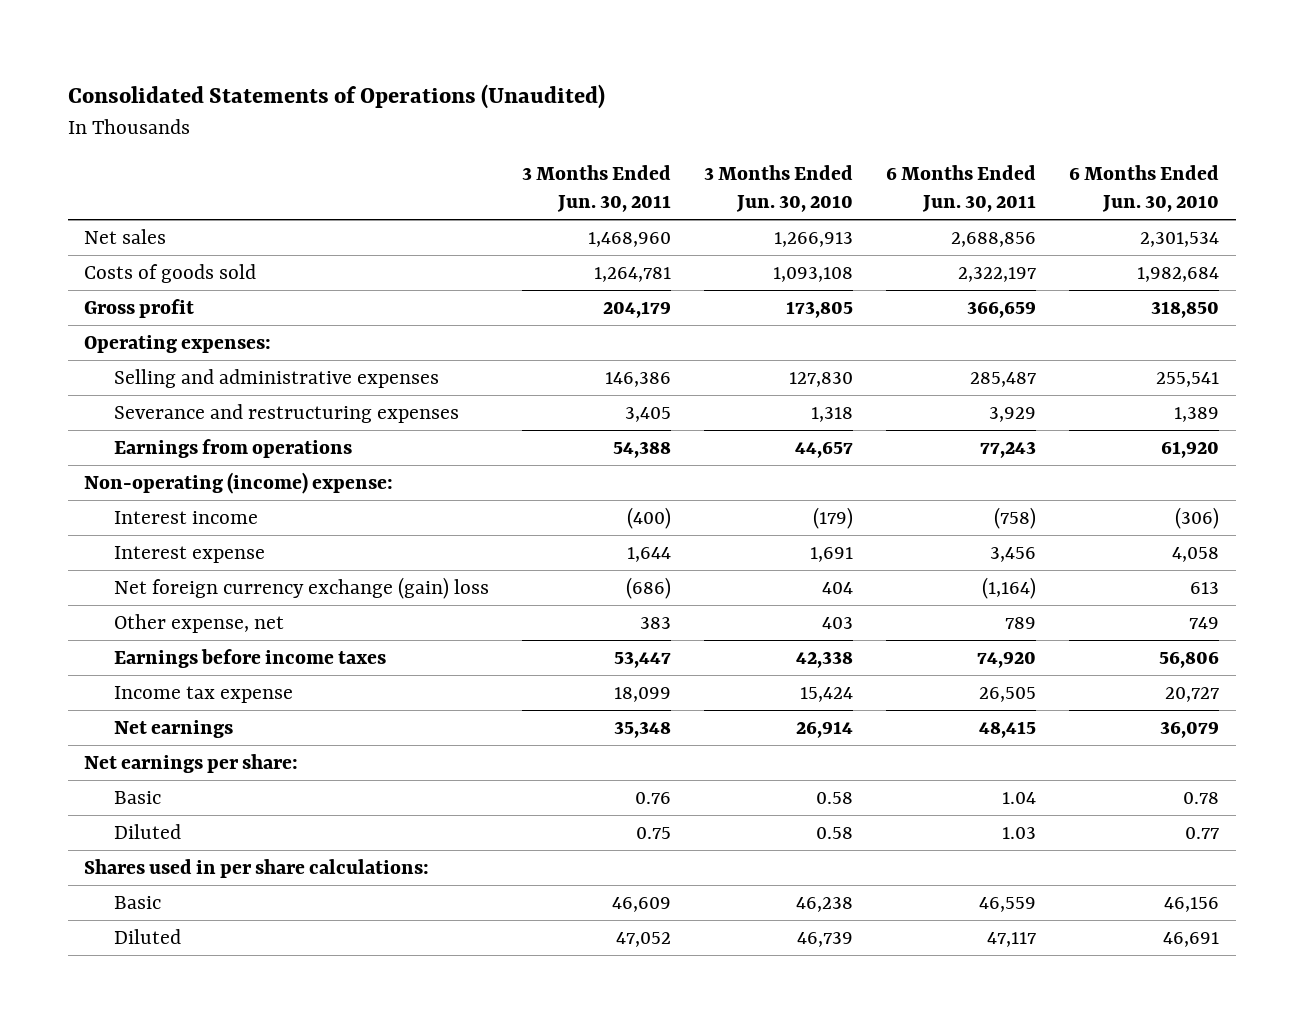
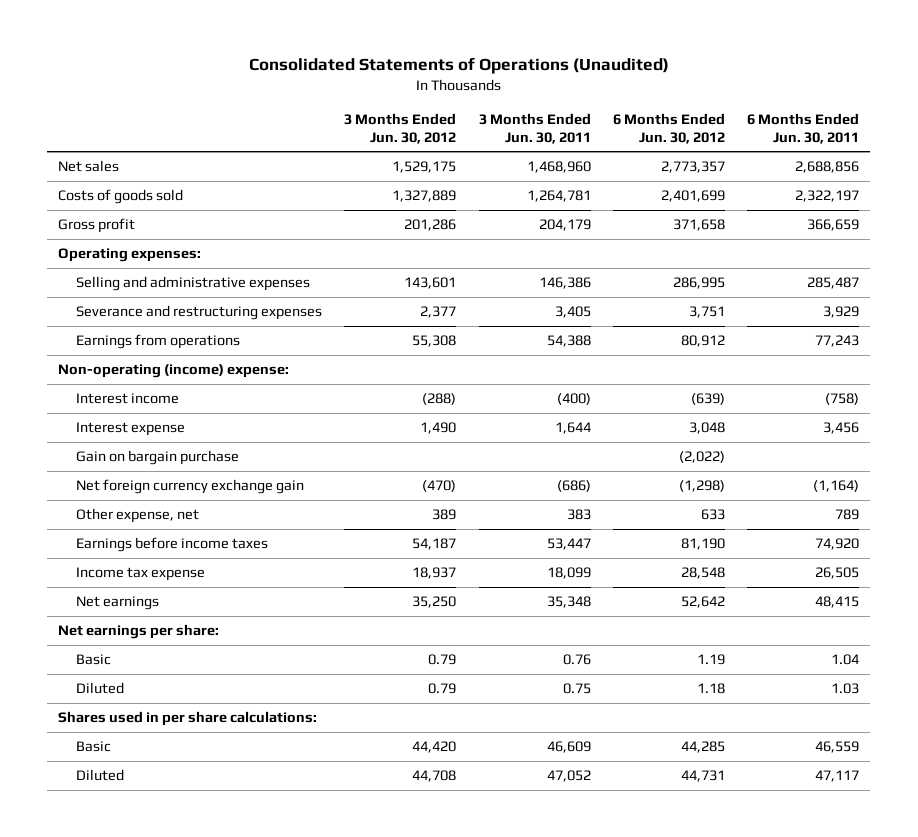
- | 3 Months Ended Jun. 30, 2011 | 3 Months Ended Jun. 30, 2010 | 6 Months Ended Jun. 30, 2011 | 6 Months Ended Jun. 30, 2010
+ | 3 Months Ended Jun. 30, 2012 | 3 Months Ended Jun. 30, 2011 | 6 Months Ended Jun. 30, 2012 | 6 Months Ended Jun. 30, 2011
- Net foreign currency exchange (gain) loss | (686) | 404 | (1,164) | 613
+ Gain on bargain purchase | | | (2,022) |
+ Net foreign currency exchange gain | (470) | (686) | (1,298) | (1,164)

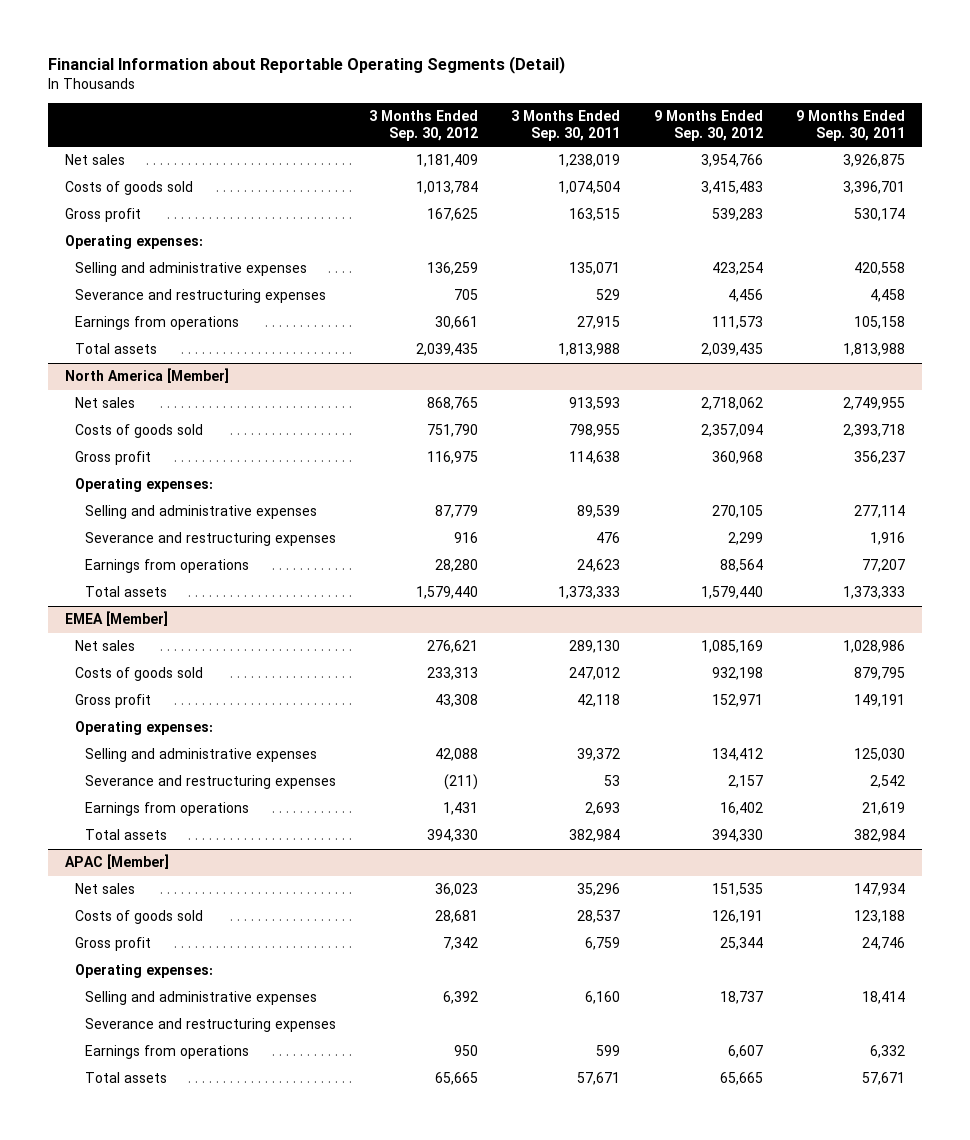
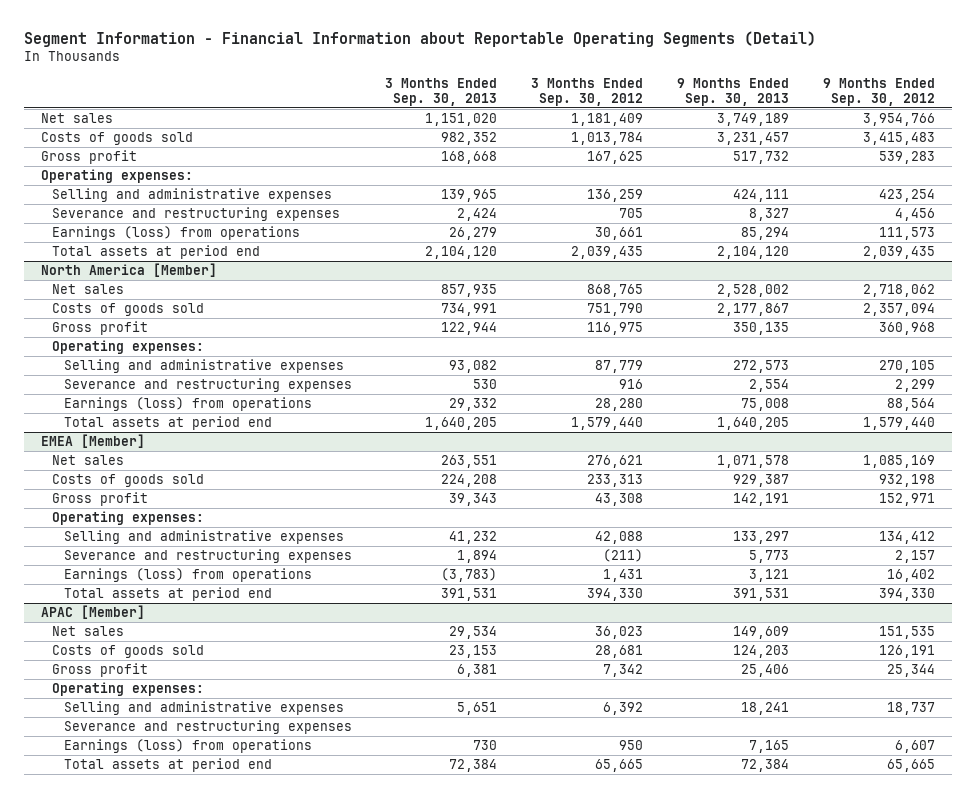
- Financial Information about Reportable Operating Segments (Detail)
+ Segment Information - Financial Information about Reportable Operating Segments (Detail)
- | 3 Months Ended Sep. 30, 2012 | 3 Months Ended Sep. 30, 2011 | 9 Months Ended Sep. 30, 2012 | 9 Months Ended Sep. 30, 2011
+ | 3 Months Ended Sep. 30, 2013 | 3 Months Ended Sep. 30, 2012 | 9 Months Ended Sep. 30, 2013 | 9 Months Ended Sep. 30, 2012
- Earnings from operations | 30,661 | 27,915 | 111,573 | 105,158
- Total assets | 2,039,435 | 1,813,988 | 2,039,435 | 1,813,988
+ Earnings (loss) from operations | 26,279 | 30,661 | 85,294 | 111,573
+ Total assets at period end | 2,104,120 | 2,039,435 | 2,104,120 | 2,039,435
@ North America [Member]
- Earnings from operations | 28,280 | 24,623 | 88,564 | 77,207
- Total assets | 1,579,440 | 1,373,333 | 1,579,440 | 1,373,333
+ Earnings (loss) from operations | 29,332 | 28,280 | 75,008 | 88,564
+ Total assets at period end | 1,640,205 | 1,579,440 | 1,640,205 | 1,579,440
@ EMEA [Member]
- Earnings from operations | 1,431 | 2,693 | 16,402 | 21,619
- Total assets | 394,330 | 382,984 | 394,330 | 382,984
+ Earnings (loss) from operations | (3,783) | 1,431 | 3,121 | 16,402
+ Total assets at period end | 391,531 | 394,330 | 391,531 | 394,330
@ APAC [Member]
- Earnings from operations | 950 | 599 | 6,607 | 6,332
- Total assets | 65,665 | 57,671 | 65,665 | 57,671
+ Earnings (loss) from operations | 730 | 950 | 7,165 | 6,607
+ Total assets at period end | 72,384 | 65,665 | 72,384 | 65,665

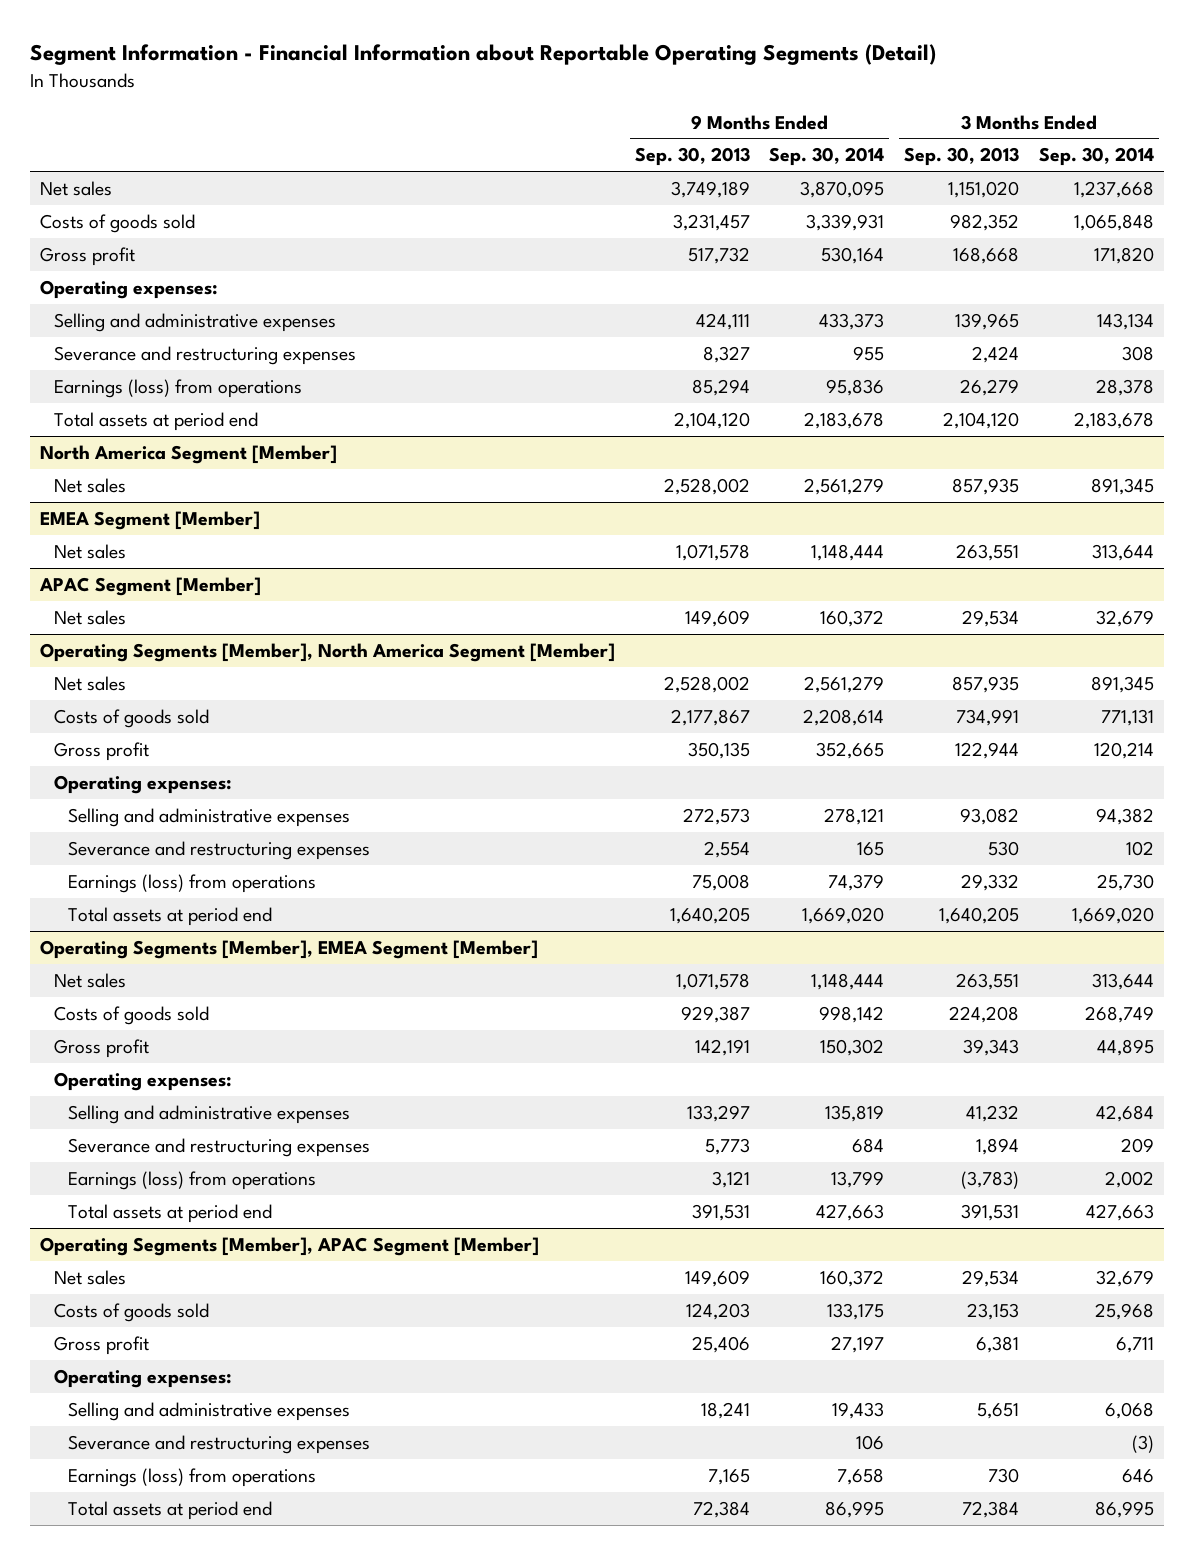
- | 3 Months Ended Sep. 30, 2013 | 3 Months Ended Sep. 30, 2012 | 9 Months Ended Sep. 30, 2013 | 9 Months Ended Sep. 30, 2012
+ | 9 Months Ended Sep. 30, 2013 | 9 Months Ended Sep. 30, 2014 | 3 Months Ended Sep. 30, 2013 | 3 Months Ended Sep. 30, 2014
- North America [Member]
+ North America Segment [Member]
+ EMEA Segment [Member]
+ Net sales | 1,071,578 | 1,148,444 | 263,551 | 313,644
+ APAC Segment [Member]
+ Net sales | 149,609 | 160,372 | 29,534 | 32,679
+ Operating Segments [Member], North America Segment [Member]
+ Net sales | 2,528,002 | 2,561,279 | 857,935 | 891,345
- EMEA [Member]
+ Operating Segments [Member], EMEA Segment [Member]
- APAC [Member]
+ Operating Segments [Member], APAC Segment [Member]

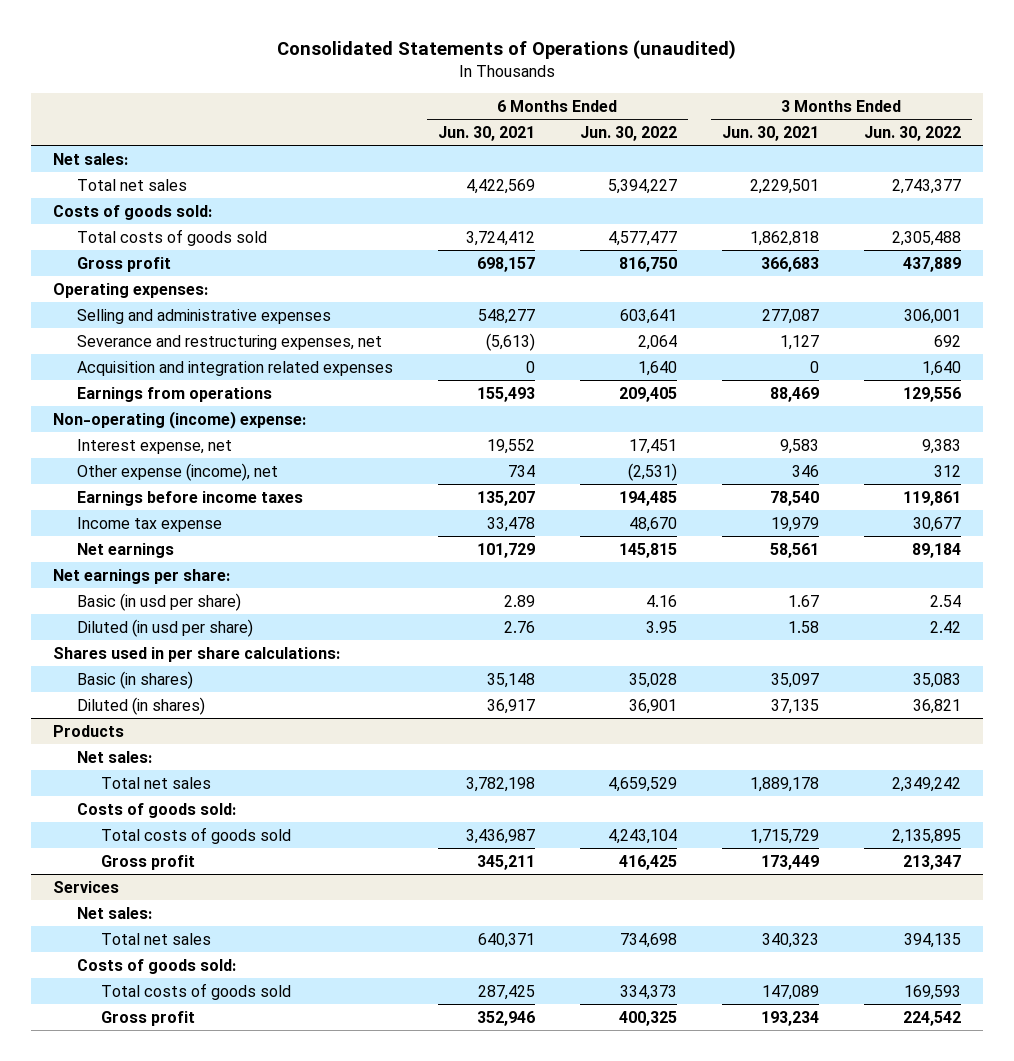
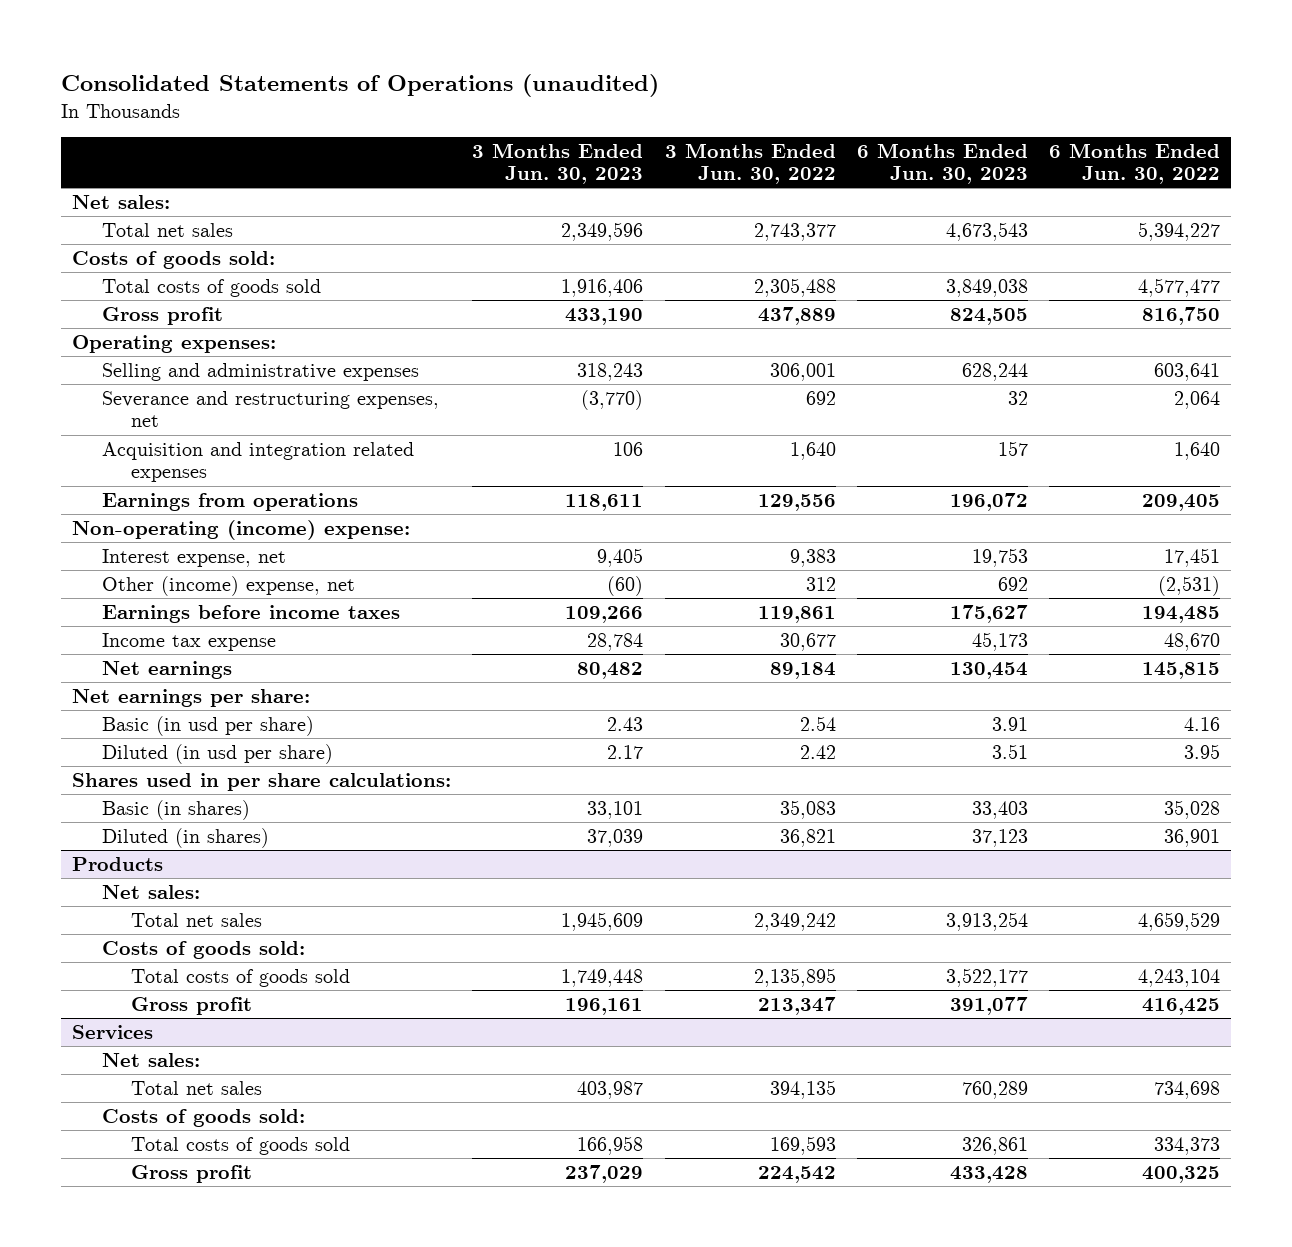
- | 6 Months Ended Jun. 30, 2021 | 6 Months Ended Jun. 30, 2022 | 3 Months Ended Jun. 30, 2021 | 3 Months Ended Jun. 30, 2022
+ | 3 Months Ended Jun. 30, 2023 | 3 Months Ended Jun. 30, 2022 | 6 Months Ended Jun. 30, 2023 | 6 Months Ended Jun. 30, 2022
- Other expense (income), net | 734 | (2,531) | 346 | 312
+ Other (income) expense, net | (60) | 312 | 692 | (2,531)

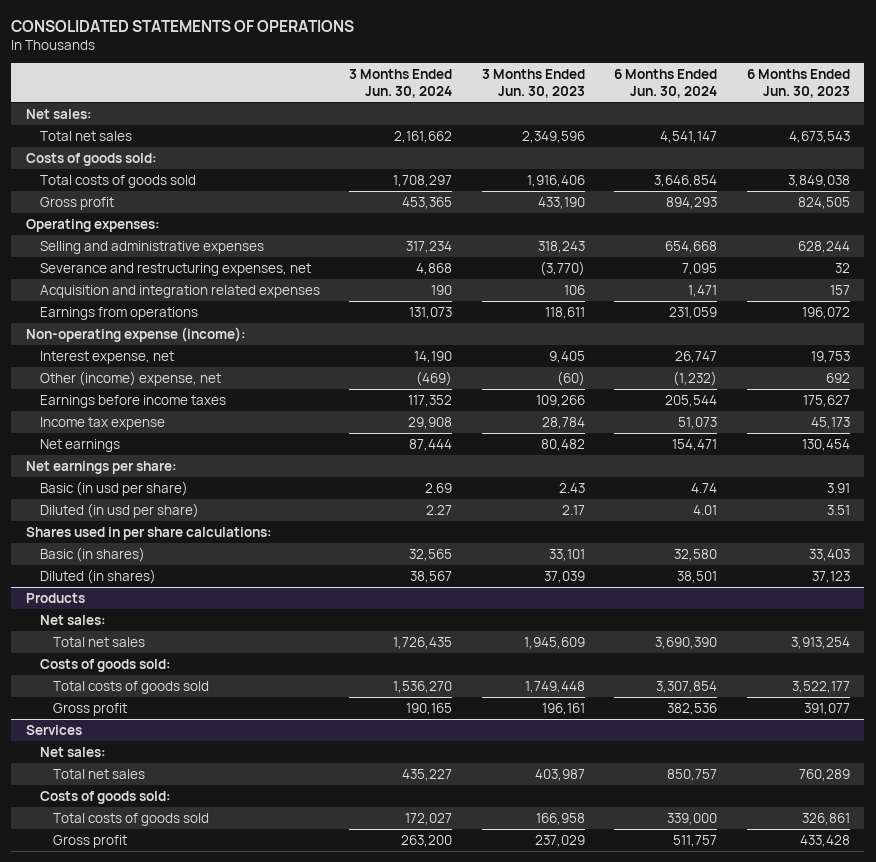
- Consolidated Statements of Operations (unaudited)
+ CONSOLIDATED STATEMENTS OF OPERATIONS
- | 3 Months Ended Jun. 30, 2023 | 3 Months Ended Jun. 30, 2022 | 6 Months Ended Jun. 30, 2023 | 6 Months Ended Jun. 30, 2022
+ | 3 Months Ended Jun. 30, 2024 | 3 Months Ended Jun. 30, 2023 | 6 Months Ended Jun. 30, 2024 | 6 Months Ended Jun. 30, 2023
- Non-operating (income) expense:
+ Non-operating expense (income):

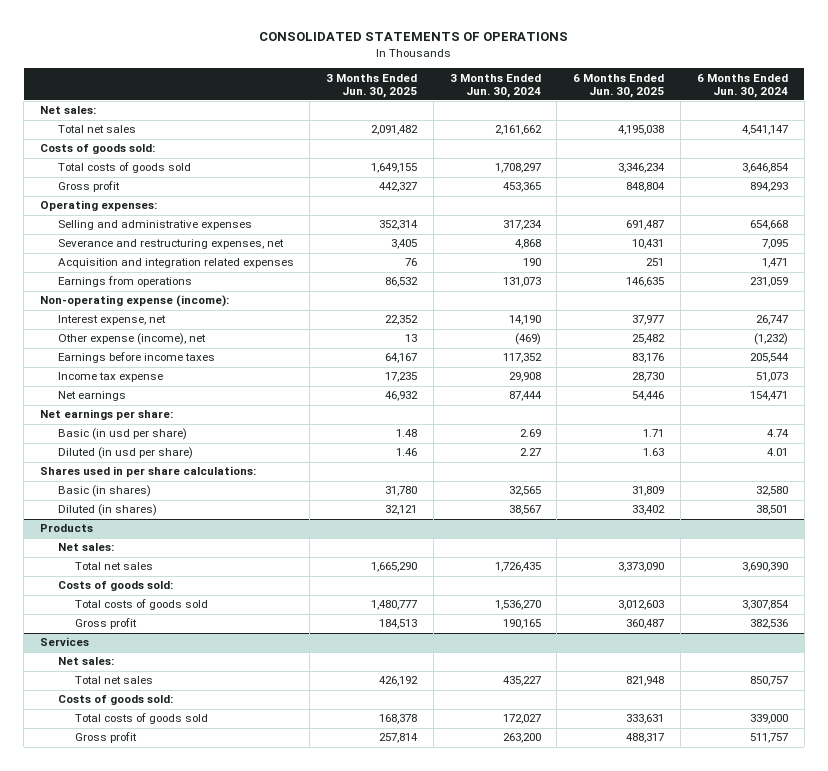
- | 3 Months Ended Jun. 30, 2024 | 3 Months Ended Jun. 30, 2023 | 6 Months Ended Jun. 30, 2024 | 6 Months Ended Jun. 30, 2023
+ | 3 Months Ended Jun. 30, 2025 | 3 Months Ended Jun. 30, 2024 | 6 Months Ended Jun. 30, 2025 | 6 Months Ended Jun. 30, 2024
- Other (income) expense, net | (469) | (60) | (1,232) | 692
+ Other expense (income), net | 13 | (469) | 25,482 | (1,232)

